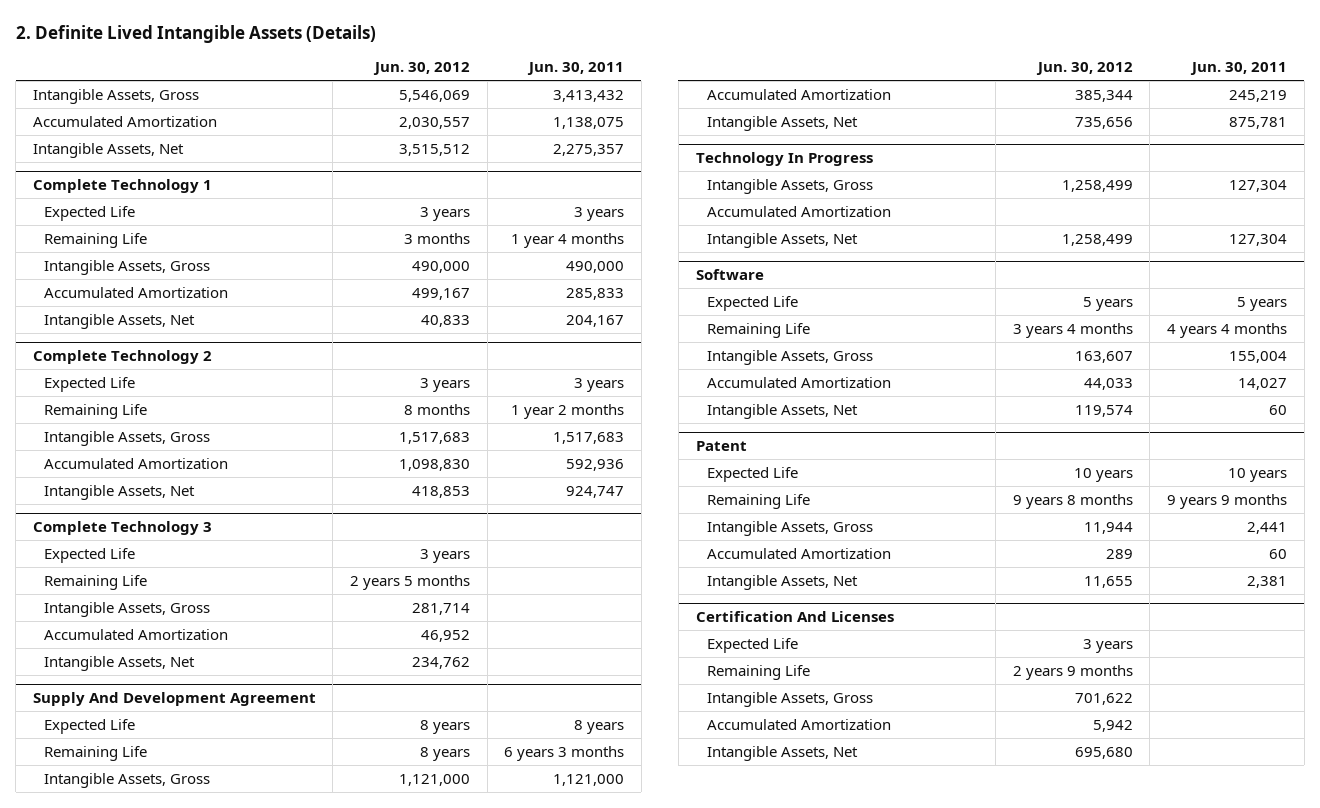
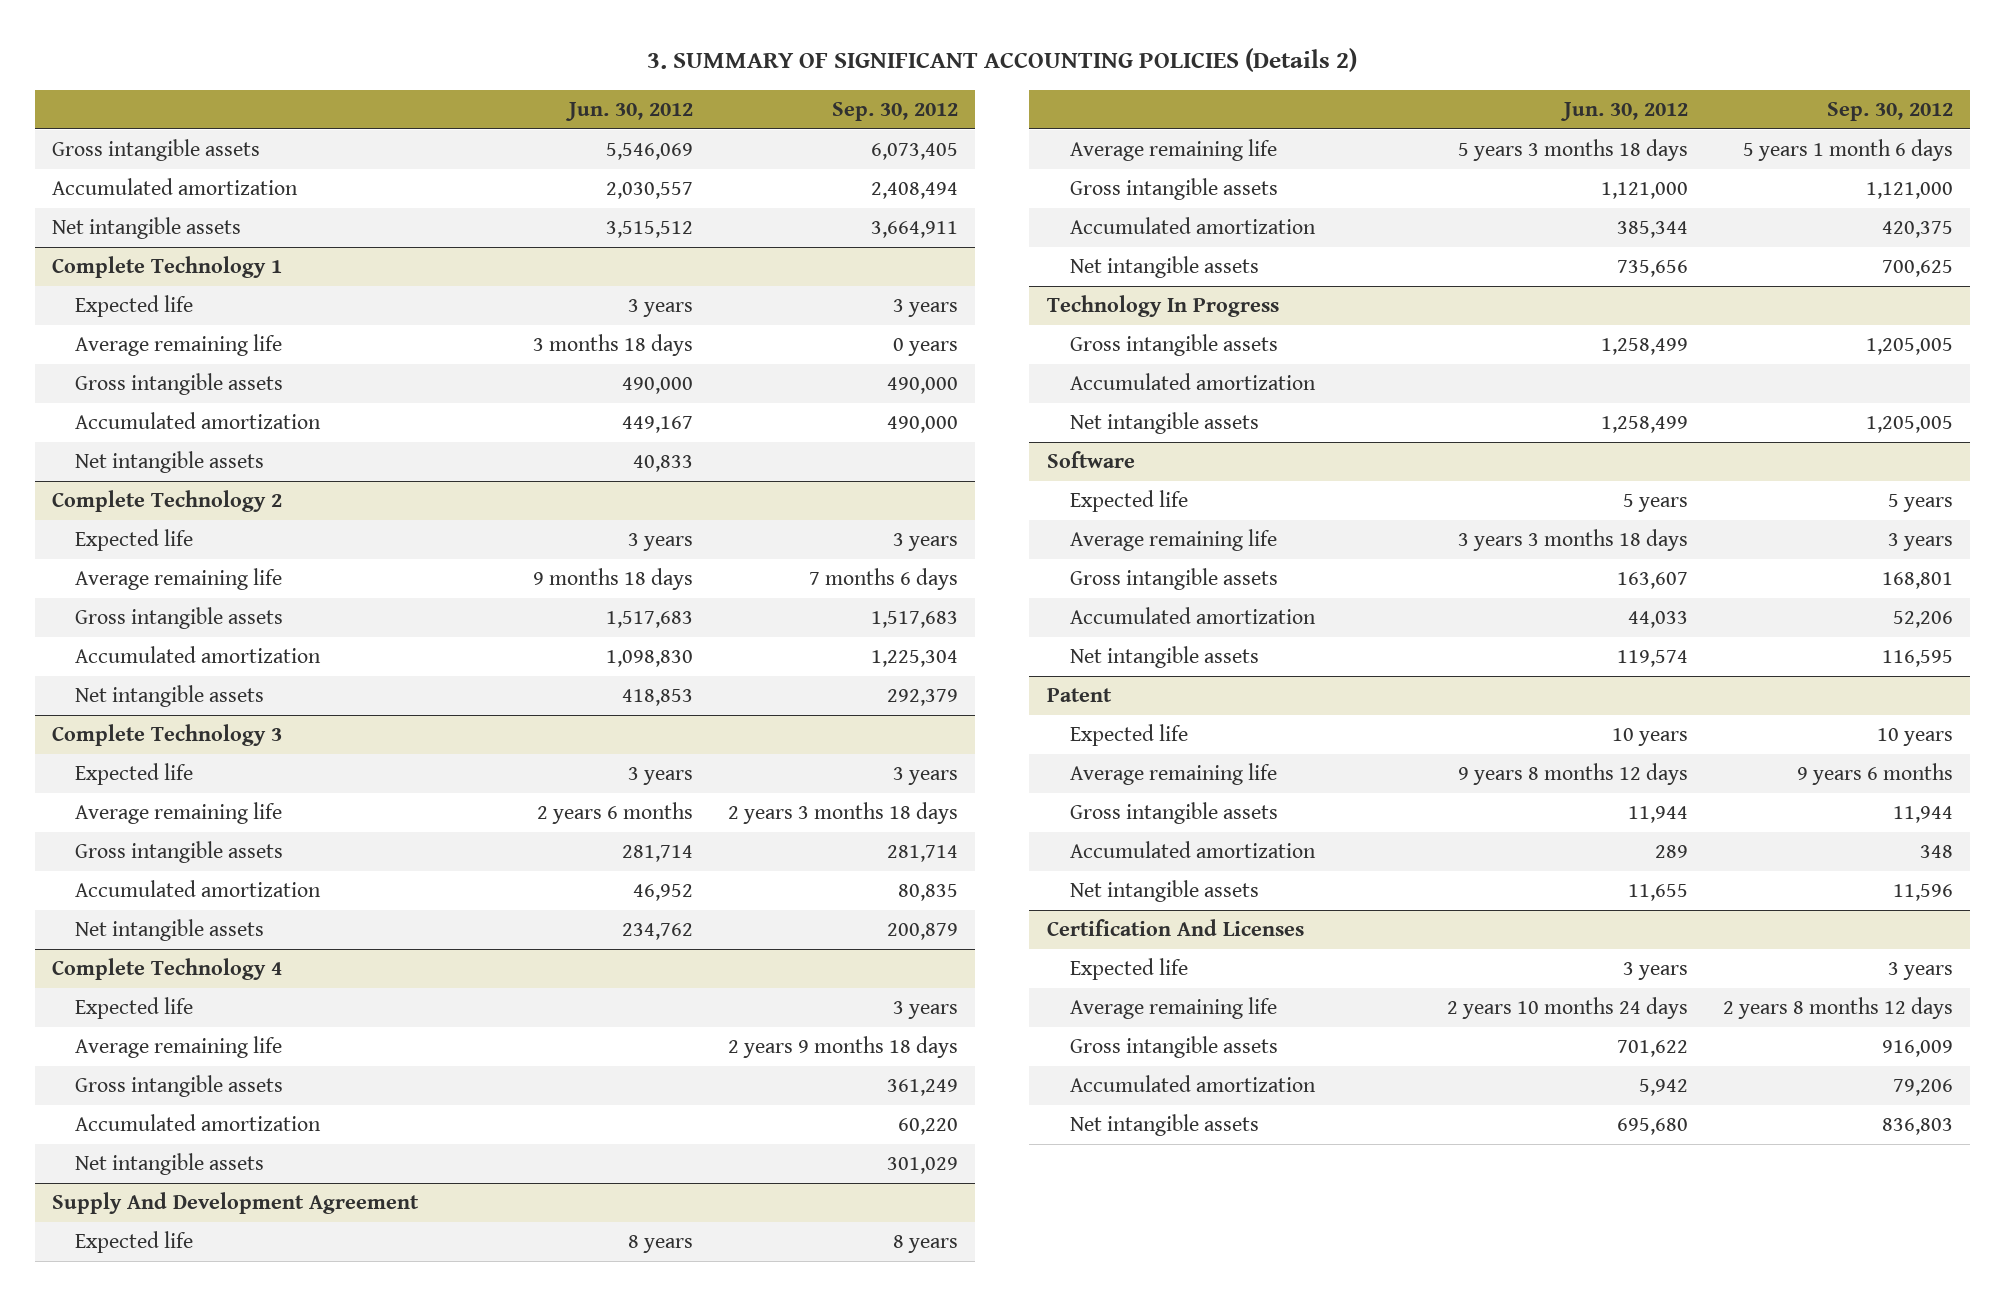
- 2. Definite Lived Intangible Assets (Details)
+ 3. SUMMARY OF SIGNIFICANT ACCOUNTING POLICIES (Details 2)
- | Jun. 30, 2012 | Jun. 30, 2011
+ | Jun. 30, 2012 | Sep. 30, 2012
- Intangible Assets, Gross | 5,546,069 | 3,413,432
- Accumulated Amortization | 2,030,557 | 1,138,075
- Intangible Assets, Net | 3,515,512 | 2,275,357
+ Gross intangible assets | 5,546,069 | 6,073,405
+ Accumulated amortization | 2,030,557 | 2,408,494
+ Net intangible assets | 3,515,512 | 3,664,911
@ Complete Technology 1
- Expected Life | 3 years | 3 years
- Remaining Life | 3 months | 1 year 4 months
- Intangible Assets, Gross | 490,000 | 490,000
- Accumulated Amortization | 499,167 | 285,833
- Intangible Assets, Net | 40,833 | 204,167
+ Expected life | 3 years | 3 years
+ Average remaining life | 3 months 18 days | 0 years
+ Gross intangible assets | 490,000 | 490,000
+ Accumulated amortization | 449,167 | 490,000
+ Net intangible assets | 40,833 |
@ Complete Technology 2
- Expected Life | 3 years | 3 years
- Remaining Life | 8 months | 1 year 2 months
- Intangible Assets, Gross | 1,517,683 | 1,517,683
- Accumulated Amortization | 1,098,830 | 592,936
- Intangible Assets, Net | 418,853 | 924,747
+ Expected life | 3 years | 3 years
+ Average remaining life | 9 months 18 days | 7 months 6 days
+ Gross intangible assets | 1,517,683 | 1,517,683
+ Accumulated amortization | 1,098,830 | 1,225,304
+ Net intangible assets | 418,853 | 292,379
@ Complete Technology 3
- Expected Life | 3 years |
- Remaining Life | 2 years 5 months |
- Intangible Assets, Gross | 281,714 |
- Accumulated Amortization | 46,952 |
- Intangible Assets, Net | 234,762 |
+ Expected life | 3 years | 3 years
+ Average remaining life | 2 years 6 months | 2 years 3 months 18 days
+ Gross intangible assets | 281,714 | 281,714
+ Accumulated amortization | 46,952 | 80,835
+ Net intangible assets | 234,762 | 200,879
+ Complete Technology 4
+ Expected life | | 3 years
+ Average remaining life | | 2 years 9 months 18 days
+ Gross intangible assets | | 361,249
+ Accumulated amortization | | 60,220
+ Net intangible assets | | 301,029
@ Supply And Development Agreement
- Expected Life | 8 years | 8 years
- Remaining Life | 8 years | 6 years 3 months
- Intangible Assets, Gross | 1,121,000 | 1,121,000
- Accumulated Amortization | 385,344 | 245,219
- Intangible Assets, Net | 735,656 | 875,781
+ Expected life | 8 years | 8 years
+ Average remaining life | 5 years 3 months 18 days | 5 years 1 month 6 days
+ Gross intangible assets | 1,121,000 | 1,121,000
+ Accumulated amortization | 385,344 | 420,375
+ Net intangible assets | 735,656 | 700,625
@ Technology In Progress
- Intangible Assets, Gross | 1,258,499 | 127,304
- Accumulated Amortization
- Intangible Assets, Net | 1,258,499 | 127,304
+ Gross intangible assets | 1,258,499 | 1,205,005
+ Accumulated amortization
+ Net intangible assets | 1,258,499 | 1,205,005
@ Software
- Expected Life | 5 years | 5 years
- Remaining Life | 3 years 4 months | 4 years 4 months
- Intangible Assets, Gross | 163,607 | 155,004
- Accumulated Amortization | 44,033 | 14,027
- Intangible Assets, Net | 119,574 | 60
+ Expected life | 5 years | 5 years
+ Average remaining life | 3 years 3 months 18 days | 3 years
+ Gross intangible assets | 163,607 | 168,801
+ Accumulated amortization | 44,033 | 52,206
+ Net intangible assets | 119,574 | 116,595
@ Patent
- Expected Life | 10 years | 10 years
- Remaining Life | 9 years 8 months | 9 years 9 months
- Intangible Assets, Gross | 11,944 | 2,441
- Accumulated Amortization | 289 | 60
- Intangible Assets, Net | 11,655 | 2,381
+ Expected life | 10 years | 10 years
+ Average remaining life | 9 years 8 months 12 days | 9 years 6 months
+ Gross intangible assets | 11,944 | 11,944
+ Accumulated amortization | 289 | 348
+ Net intangible assets | 11,655 | 11,596
@ Certification And Licenses
- Expected Life | 3 years |
- Remaining Life | 2 years 9 months |
- Intangible Assets, Gross | 701,622 |
- Accumulated Amortization | 5,942 |
- Intangible Assets, Net | 695,680 |
+ Expected life | 3 years | 3 years
+ Average remaining life | 2 years 10 months 24 days | 2 years 8 months 12 days
+ Gross intangible assets | 701,622 | 916,009
+ Accumulated amortization | 5,942 | 79,206
+ Net intangible assets | 695,680 | 836,803

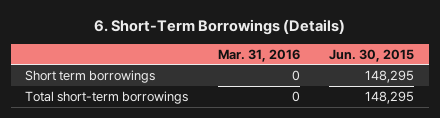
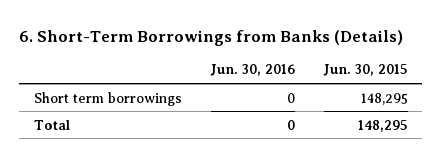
- 6. Short-Term Borrowings (Details)
+ 6. Short-Term Borrowings from Banks (Details)
- | Mar. 31, 2016 | Jun. 30, 2015
+ | Jun. 30, 2016 | Jun. 30, 2015
- Total short-term borrowings | 0 | 148,295
+ Total | 0 | 148,295

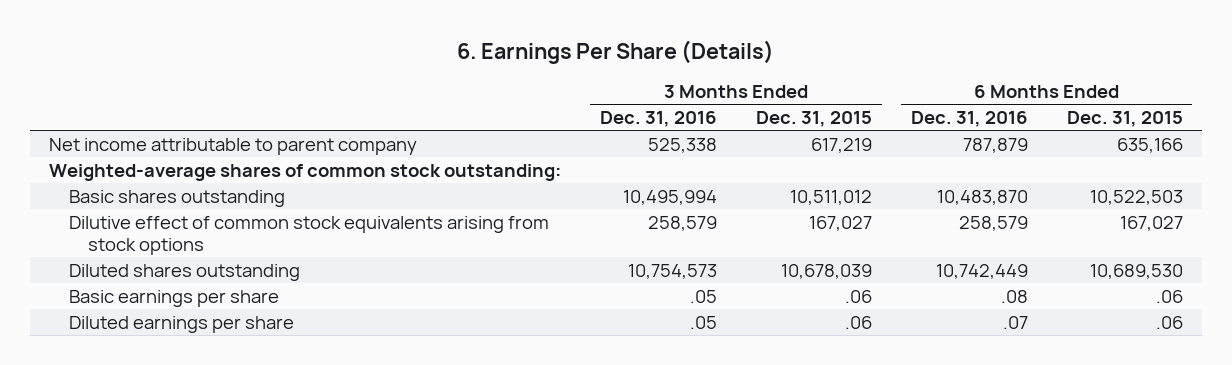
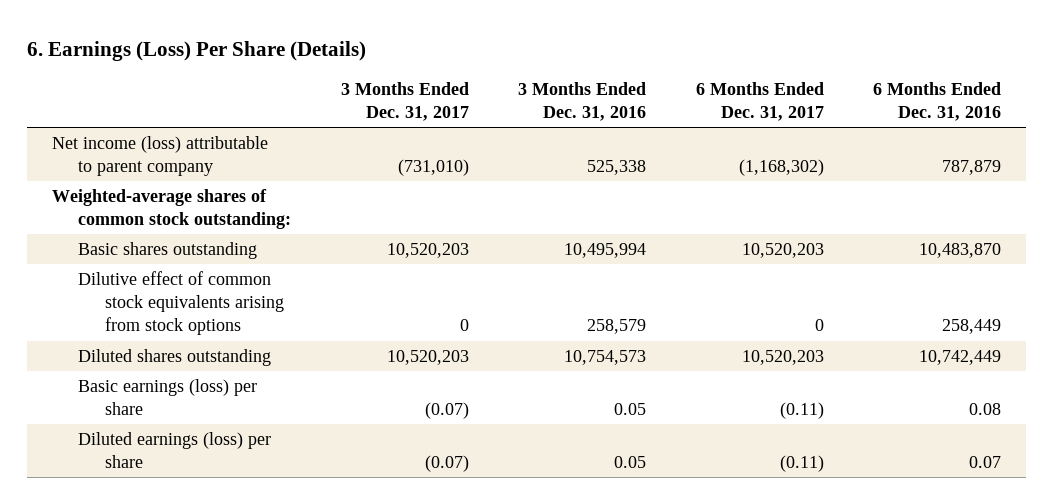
- 6. Earnings Per Share (Details)
+ 6. Earnings (Loss) Per Share (Details)
- | 3 Months Ended Dec. 31, 2016 | 3 Months Ended Dec. 31, 2015 | 6 Months Ended Dec. 31, 2016 | 6 Months Ended Dec. 31, 2015
+ | 3 Months Ended Dec. 31, 2017 | 3 Months Ended Dec. 31, 2016 | 6 Months Ended Dec. 31, 2017 | 6 Months Ended Dec. 31, 2016
- Net income attributable to parent company | 525,338 | 617,219 | 787,879 | 635,166
+ Net income (loss) attributable to parent company | (731,010) | 525,338 | (1,168,302) | 787,879
- Dilutive effect of common stock equivalents arising from stock options | 258,579 | 167,027 | 258,579 | 167,027
+ Dilutive effect of common stock equivalents arising from stock options | 0 | 258,579 | 0 | 258,449
- Basic earnings per share | .05 | .06 | .08 | .06
- Diluted earnings per share | .05 | .06 | .07 | .06
+ Basic earnings (loss) per share | (0.07) | 0.05 | (0.11) | 0.08
+ Diluted earnings (loss) per share | (0.07) | 0.05 | (0.11) | 0.07

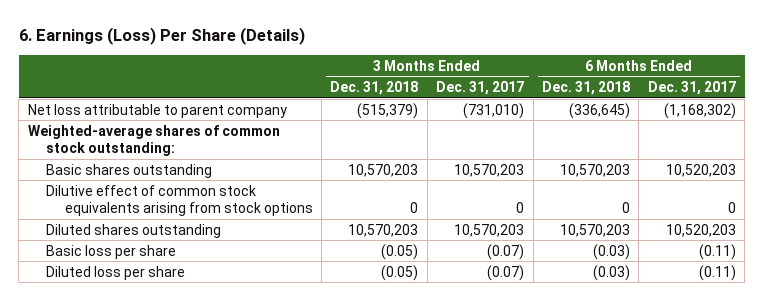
- | 3 Months Ended Dec. 31, 2017 | 3 Months Ended Dec. 31, 2016 | 6 Months Ended Dec. 31, 2017 | 6 Months Ended Dec. 31, 2016
+ | 3 Months Ended Dec. 31, 2018 | 3 Months Ended Dec. 31, 2017 | 6 Months Ended Dec. 31, 2018 | 6 Months Ended Dec. 31, 2017
- Net income (loss) attributable to parent company | (731,010) | 525,338 | (1,168,302) | 787,879
+ Net loss attributable to parent company | (515,379) | (731,010) | (336,645) | (1,168,302)
- Basic shares outstanding | 10,520,203 | 10,495,994 | 10,520,203 | 10,483,870
+ Basic shares outstanding | 10,570,203 | 10,570,203 | 10,570,203 | 10,520,203
- Diluted shares outstanding | 10,520,203 | 10,754,573 | 10,520,203 | 10,742,449
- Basic earnings (loss) per share | (0.07) | 0.05 | (0.11) | 0.08
- Diluted earnings (loss) per share | (0.07) | 0.05 | (0.11) | 0.07
+ Diluted shares outstanding | 10,570,203 | 10,570,203 | 10,570,203 | 10,520,203
+ Basic loss per share | (0.05) | (0.07) | (0.03) | (0.11)
+ Diluted loss per share | (0.05) | (0.07) | (0.03) | (0.11)

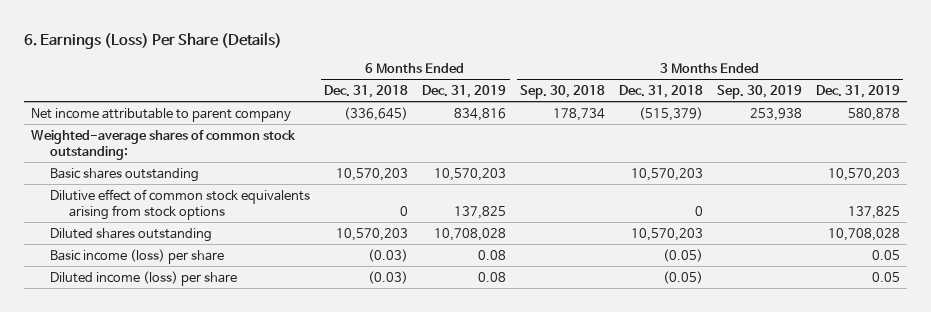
- | 3 Months Ended Dec. 31, 2018 | 3 Months Ended Dec. 31, 2017 | 6 Months Ended Dec. 31, 2018 | 6 Months Ended Dec. 31, 2017
+ | 6 Months Ended Dec. 31, 2018 | 6 Months Ended Dec. 31, 2019 | 3 Months Ended Sep. 30, 2018 | 3 Months Ended Dec. 31, 2018 | 3 Months Ended Sep. 30, 2019 | 3 Months Ended Dec. 31, 2019
- Net loss attributable to parent company | (515,379) | (731,010) | (336,645) | (1,168,302)
+ Net income attributable to parent company | (336,645) | 834,816 | 178,734 | (515,379) | 253,938 | 580,878
- Basic loss per share | (0.05) | (0.07) | (0.03) | (0.11)
- Diluted loss per share | (0.05) | (0.07) | (0.03) | (0.11)
+ Basic income (loss) per share | (0.03) | 0.08 | | (0.05) | | 0.05
+ Diluted income (loss) per share | (0.03) | 0.08 | | (0.05) | | 0.05

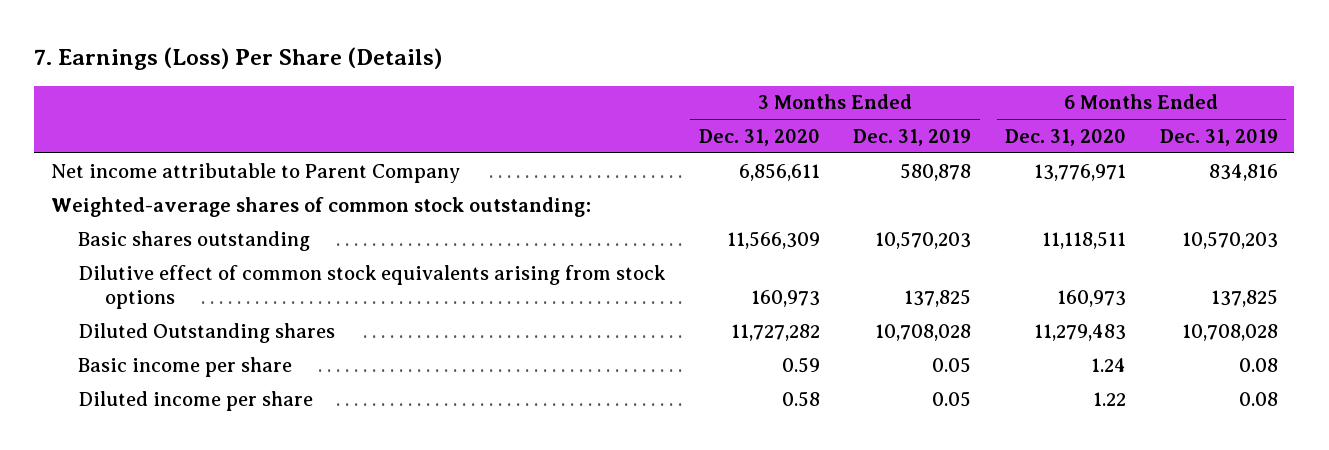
- 6. Earnings (Loss) Per Share (Details)
+ 7. Earnings (Loss) Per Share (Details)
- | 6 Months Ended Dec. 31, 2018 | 6 Months Ended Dec. 31, 2019 | 3 Months Ended Sep. 30, 2018 | 3 Months Ended Dec. 31, 2018 | 3 Months Ended Sep. 30, 2019 | 3 Months Ended Dec. 31, 2019
+ | 3 Months Ended Dec. 31, 2020 | 3 Months Ended Dec. 31, 2019 | 6 Months Ended Dec. 31, 2020 | 6 Months Ended Dec. 31, 2019
- Net income attributable to parent company | (336,645) | 834,816 | 178,734 | (515,379) | 253,938 | 580,878
+ Net income attributable to Parent Company | 6,856,611 | 580,878 | 13,776,971 | 834,816
- Diluted shares outstanding | 10,570,203 | 10,708,028 | | 10,570,203 | | 10,708,028
- Basic income (loss) per share | (0.03) | 0.08 | | (0.05) | | 0.05
- Diluted income (loss) per share | (0.03) | 0.08 | | (0.05) | | 0.05
+ Diluted Outstanding shares | 11,727,282 | 10,708,028 | 11,279,483 | 10,708,028
+ Basic income per share | 0.59 | 0.05 | 1.24 | 0.08
+ Diluted income per share | 0.58 | 0.05 | 1.22 | 0.08

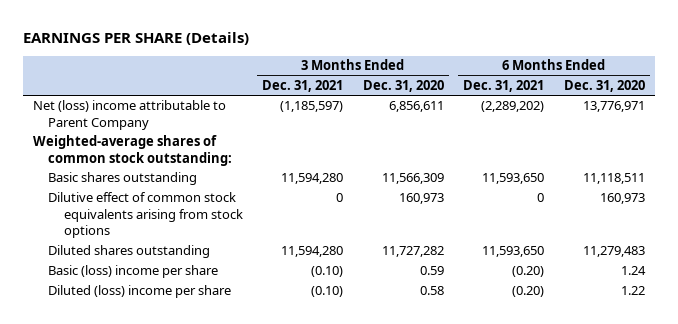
- 7. Earnings (Loss) Per Share (Details)
+ EARNINGS PER SHARE (Details)
- | 3 Months Ended Dec. 31, 2020 | 3 Months Ended Dec. 31, 2019 | 6 Months Ended Dec. 31, 2020 | 6 Months Ended Dec. 31, 2019
+ | 3 Months Ended Dec. 31, 2021 | 3 Months Ended Dec. 31, 2020 | 6 Months Ended Dec. 31, 2021 | 6 Months Ended Dec. 31, 2020
- Net income attributable to Parent Company | 6,856,611 | 580,878 | 13,776,971 | 834,816
+ Net (loss) income attributable to Parent Company | (1,185,597) | 6,856,611 | (2,289,202) | 13,776,971
- Diluted Outstanding shares | 11,727,282 | 10,708,028 | 11,279,483 | 10,708,028
- Basic income per share | 0.59 | 0.05 | 1.24 | 0.08
- Diluted income per share | 0.58 | 0.05 | 1.22 | 0.08
+ Diluted shares outstanding | 11,594,280 | 11,727,282 | 11,593,650 | 11,279,483
+ Basic (loss) income per share | (0.10) | 0.59 | (0.20) | 1.24
+ Diluted (loss) income per share | (0.10) | 0.58 | (0.20) | 1.22

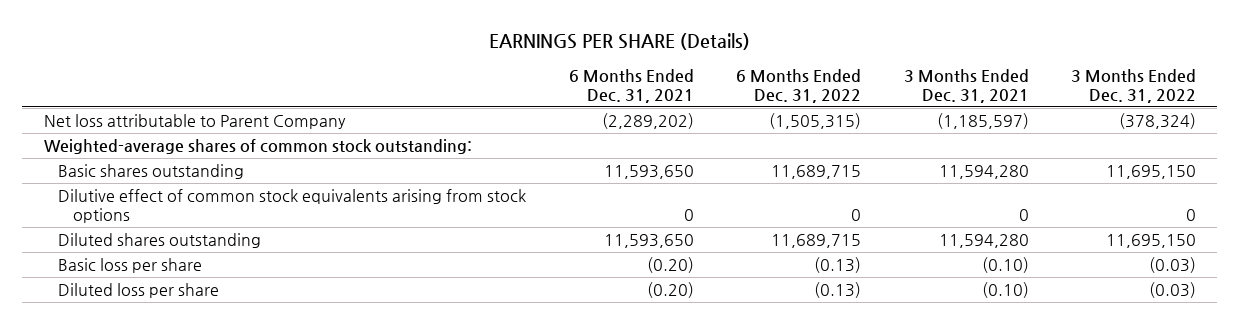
- | 3 Months Ended Dec. 31, 2021 | 3 Months Ended Dec. 31, 2020 | 6 Months Ended Dec. 31, 2021 | 6 Months Ended Dec. 31, 2020
+ | 6 Months Ended Dec. 31, 2021 | 6 Months Ended Dec. 31, 2022 | 3 Months Ended Dec. 31, 2021 | 3 Months Ended Dec. 31, 2022
- Net (loss) income attributable to Parent Company | (1,185,597) | 6,856,611 | (2,289,202) | 13,776,971
+ Net loss attributable to Parent Company | (2,289,202) | (1,505,315) | (1,185,597) | (378,324)
- Basic (loss) income per share | (0.10) | 0.59 | (0.20) | 1.24
- Diluted (loss) income per share | (0.10) | 0.58 | (0.20) | 1.22
+ Basic loss per share | (0.20) | (0.13) | (0.10) | (0.03)
+ Diluted loss per share | (0.20) | (0.13) | (0.10) | (0.03)

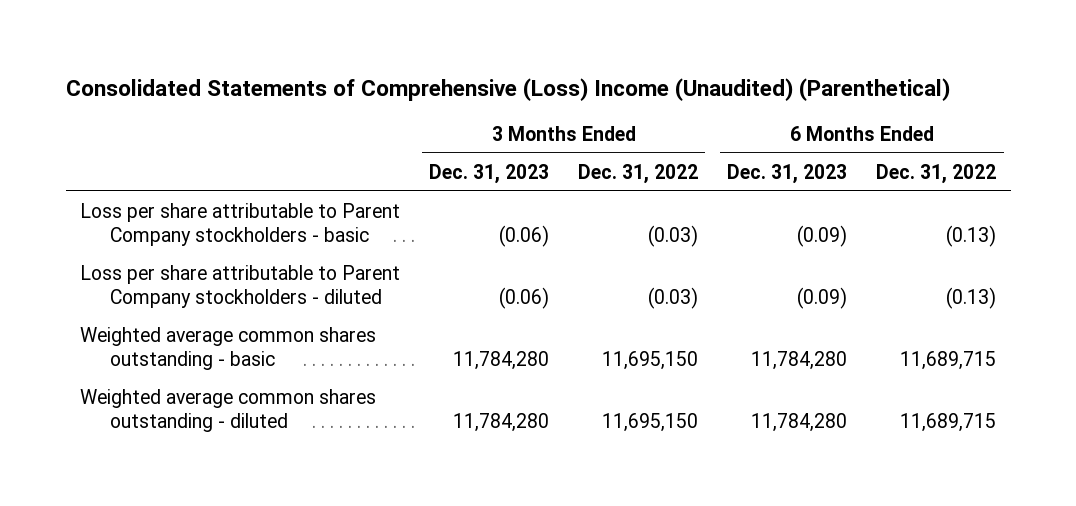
- EARNINGS PER SHARE (Details)
+ Consolidated Statements of Comprehensive (Loss) Income (Unaudited) (Parenthetical)
- | 6 Months Ended Dec. 31, 2021 | 6 Months Ended Dec. 31, 2022 | 3 Months Ended Dec. 31, 2021 | 3 Months Ended Dec. 31, 2022
+ | 3 Months Ended Dec. 31, 2023 | 3 Months Ended Dec. 31, 2022 | 6 Months Ended Dec. 31, 2023 | 6 Months Ended Dec. 31, 2022
- Net loss attributable to Parent Company | (2,289,202) | (1,505,315) | (1,185,597) | (378,324)
- Weighted-average shares of common stock outstanding:
- Basic shares outstanding | 11,593,650 | 11,689,715 | 11,594,280 | 11,695,150
- Dilutive effect of common stock equivalents arising from stock options | 0 | 0 | 0 | 0
- Diluted shares outstanding | 11,593,650 | 11,689,715 | 11,594,280 | 11,695,150
- Basic loss per share | (0.20) | (0.13) | (0.10) | (0.03)
- Diluted loss per share | (0.20) | (0.13) | (0.10) | (0.03)
+ Loss per share attributable to Parent Company stockholders - basic | (0.06) | (0.03) | (0.09) | (0.13)
+ Loss per share attributable to Parent Company stockholders - diluted | (0.06) | (0.03) | (0.09) | (0.13)
+ Weighted average common shares outstanding - basic | 11,784,280 | 11,695,150 | 11,784,280 | 11,689,715
+ Weighted average common shares outstanding - diluted | 11,784,280 | 11,695,150 | 11,784,280 | 11,689,715

